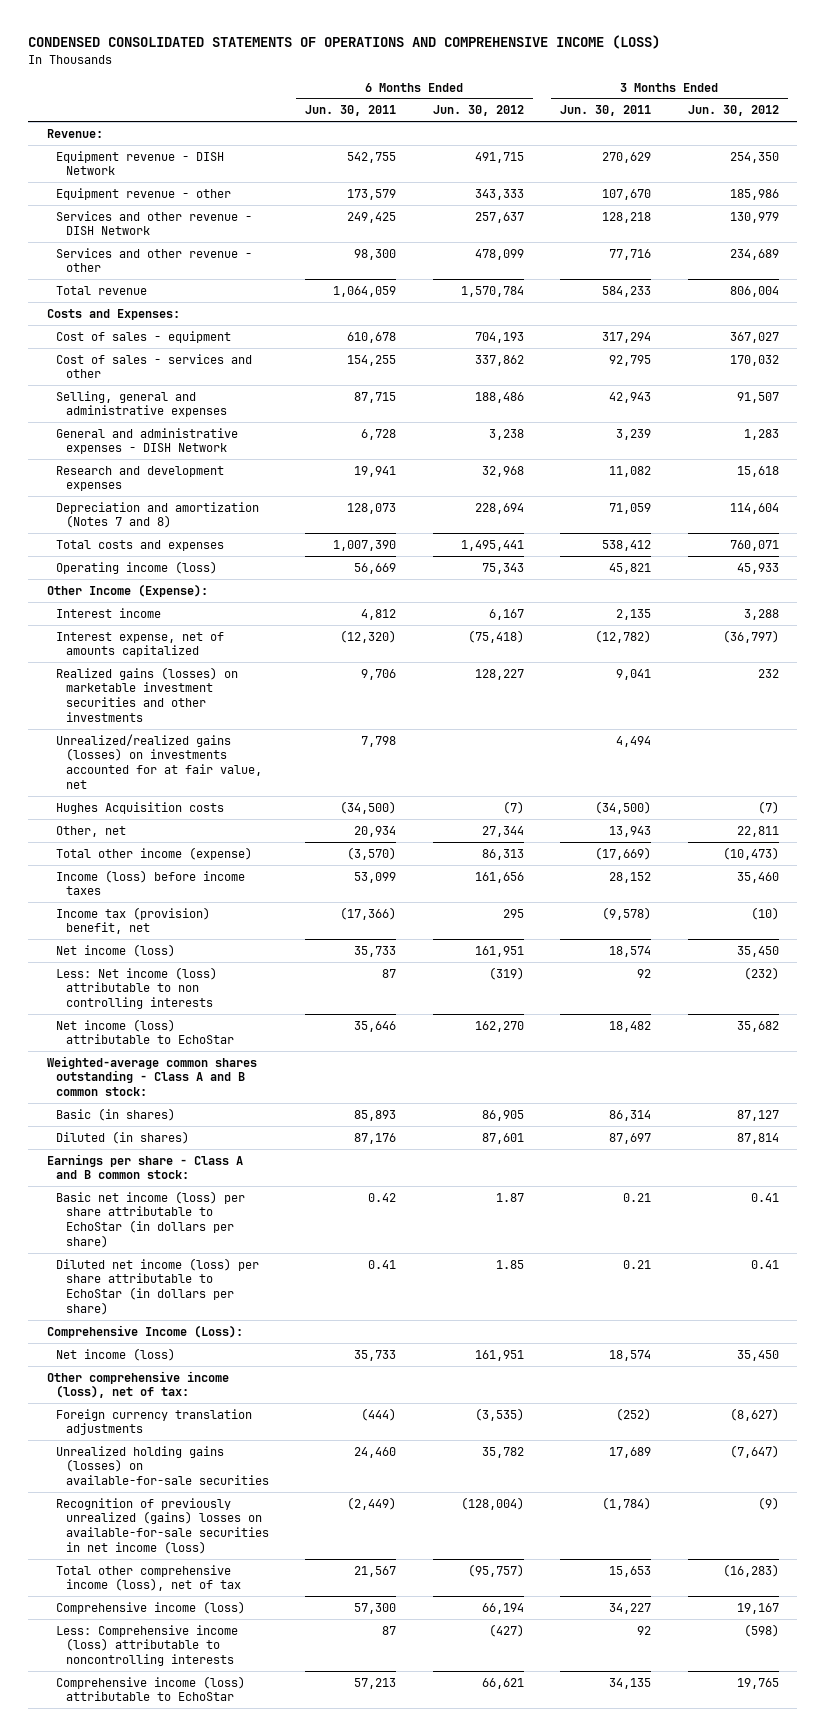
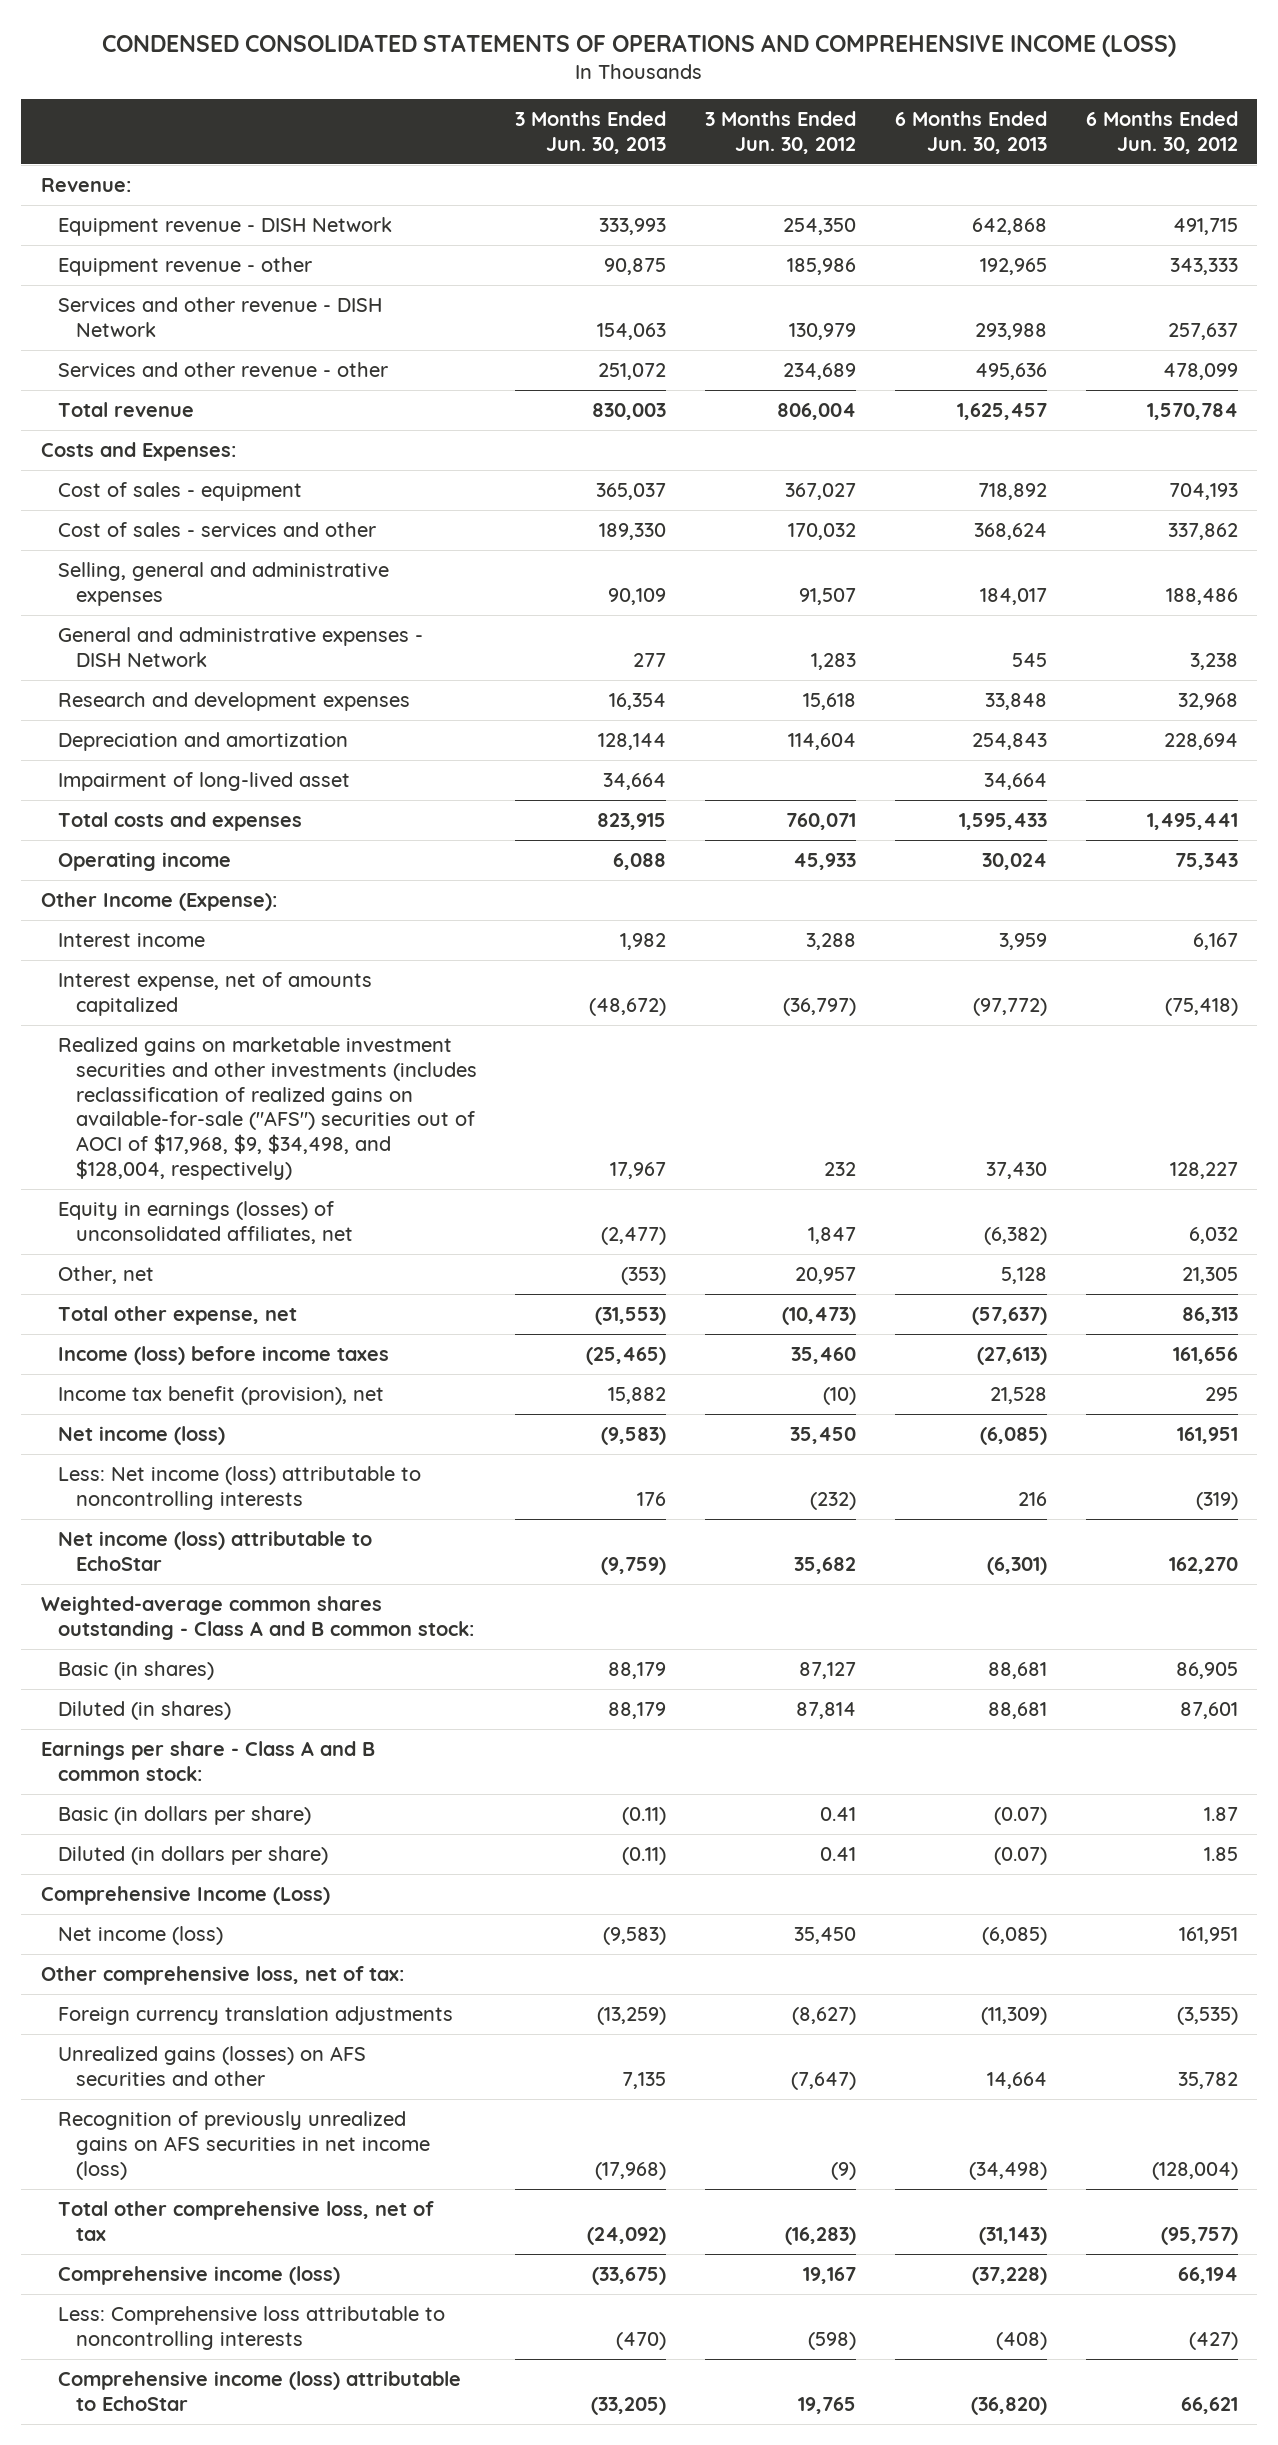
- | 6 Months Ended Jun. 30, 2011 | 6 Months Ended Jun. 30, 2012 | 3 Months Ended Jun. 30, 2011 | 3 Months Ended Jun. 30, 2012
+ | 3 Months Ended Jun. 30, 2013 | 3 Months Ended Jun. 30, 2012 | 6 Months Ended Jun. 30, 2013 | 6 Months Ended Jun. 30, 2012
- Depreciation and amortization (Notes 7 and 8) | 128,073 | 228,694 | 71,059 | 114,604
+ Depreciation and amortization | 128,144 | 114,604 | 254,843 | 228,694
+ Impairment of long-lived asset | 34,664 | | 34,664 |
- Operating income (loss) | 56,669 | 75,343 | 45,821 | 45,933
+ Operating income | 6,088 | 45,933 | 30,024 | 75,343
- Realized gains (losses) on marketable investment securities and other investments | 9,706 | 128,227 | 9,041 | 232
- Unrealized/realized gains (losses) on investments accounted for at fair value, net | 7,798 | | 4,494 |
- Hughes Acquisition costs | (34,500) | (7) | (34,500) | (7)
- Other, net | 20,934 | 27,344 | 13,943 | 22,811
- Total other income (expense) | (3,570) | 86,313 | (17,669) | (10,473)
+ Realized gains on marketable investment securities and other investments (includes reclassification of realized gains on available-for-sale ("AFS") securities out of AOCI of $17,968, $9, $34,498, and $128,004, respectively) | 17,967 | 232 | 37,430 | 128,227
+ Equity in earnings (losses) of unconsolidated affiliates, net | (2,477) | 1,847 | (6,382) | 6,032
+ Other, net | (353) | 20,957 | 5,128 | 21,305
+ Total other expense, net | (31,553) | (10,473) | (57,637) | 86,313
- Income tax (provision) benefit, net | (17,366) | 295 | (9,578) | (10)
+ Income tax benefit (provision), net | 15,882 | (10) | 21,528 | 295
- Less: Net income (loss) attributable to non controlling interests | 87 | (319) | 92 | (232)
+ Less: Net income (loss) attributable to noncontrolling interests | 176 | (232) | 216 | (319)
- Basic net income (loss) per share attributable to EchoStar (in dollars per share) | 0.42 | 1.87 | 0.21 | 0.41
- Diluted net income (loss) per share attributable to EchoStar (in dollars per share) | 0.41 | 1.85 | 0.21 | 0.41
- Comprehensive Income (Loss):
+ Basic (in dollars per share) | (0.11) | 0.41 | (0.07) | 1.87
+ Diluted (in dollars per share) | (0.11) | 0.41 | (0.07) | 1.85
+ Comprehensive Income (Loss)
- Other comprehensive income (loss), net of tax:
+ Other comprehensive loss, net of tax:
- Unrealized holding gains (losses) on available-for-sale securities | 24,460 | 35,782 | 17,689 | (7,647)
- Recognition of previously unrealized (gains) losses on available-for-sale securities in net income (loss) | (2,449) | (128,004) | (1,784) | (9)
- Total other comprehensive income (loss), net of tax | 21,567 | (95,757) | 15,653 | (16,283)
+ Unrealized gains (losses) on AFS securities and other | 7,135 | (7,647) | 14,664 | 35,782
+ Recognition of previously unrealized gains on AFS securities in net income (loss) | (17,968) | (9) | (34,498) | (128,004)
+ Total other comprehensive loss, net of tax | (24,092) | (16,283) | (31,143) | (95,757)
- Less: Comprehensive income (loss) attributable to noncontrolling interests | 87 | (427) | 92 | (598)
+ Less: Comprehensive loss attributable to noncontrolling interests | (470) | (598) | (408) | (427)

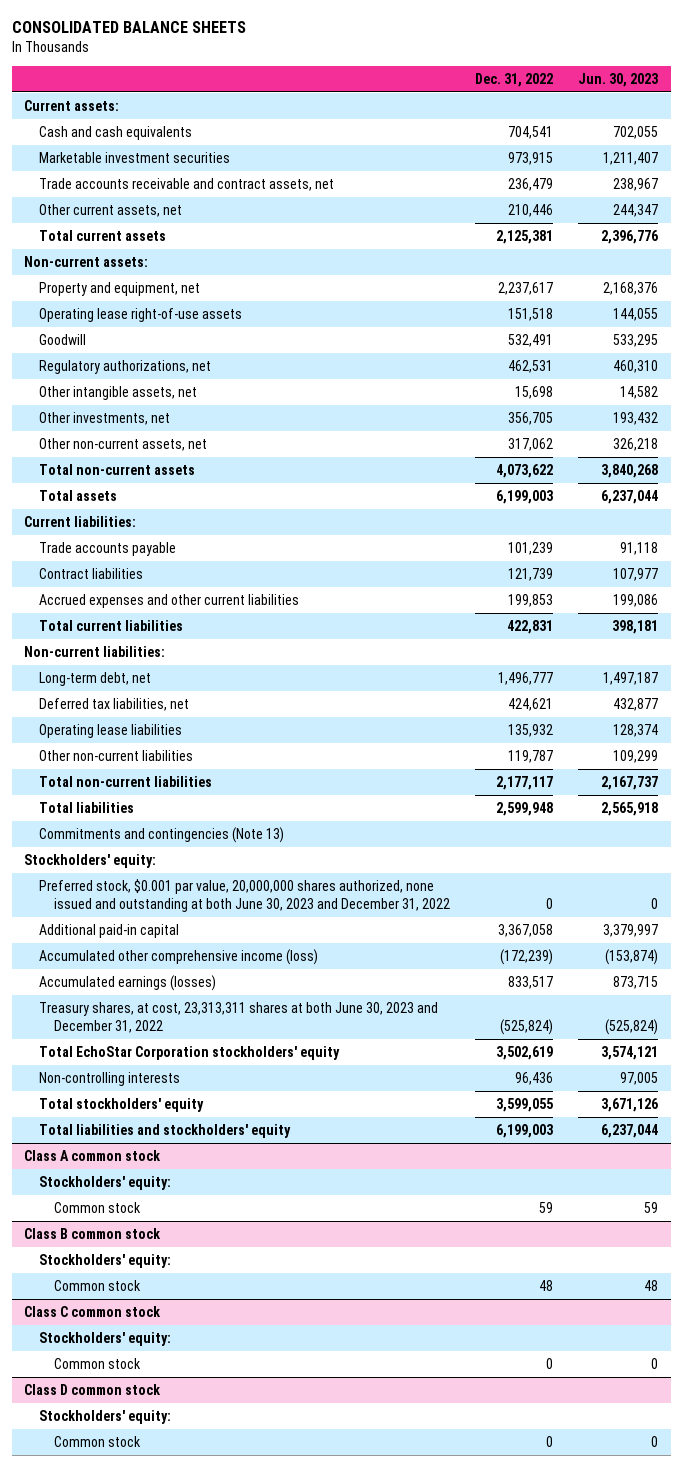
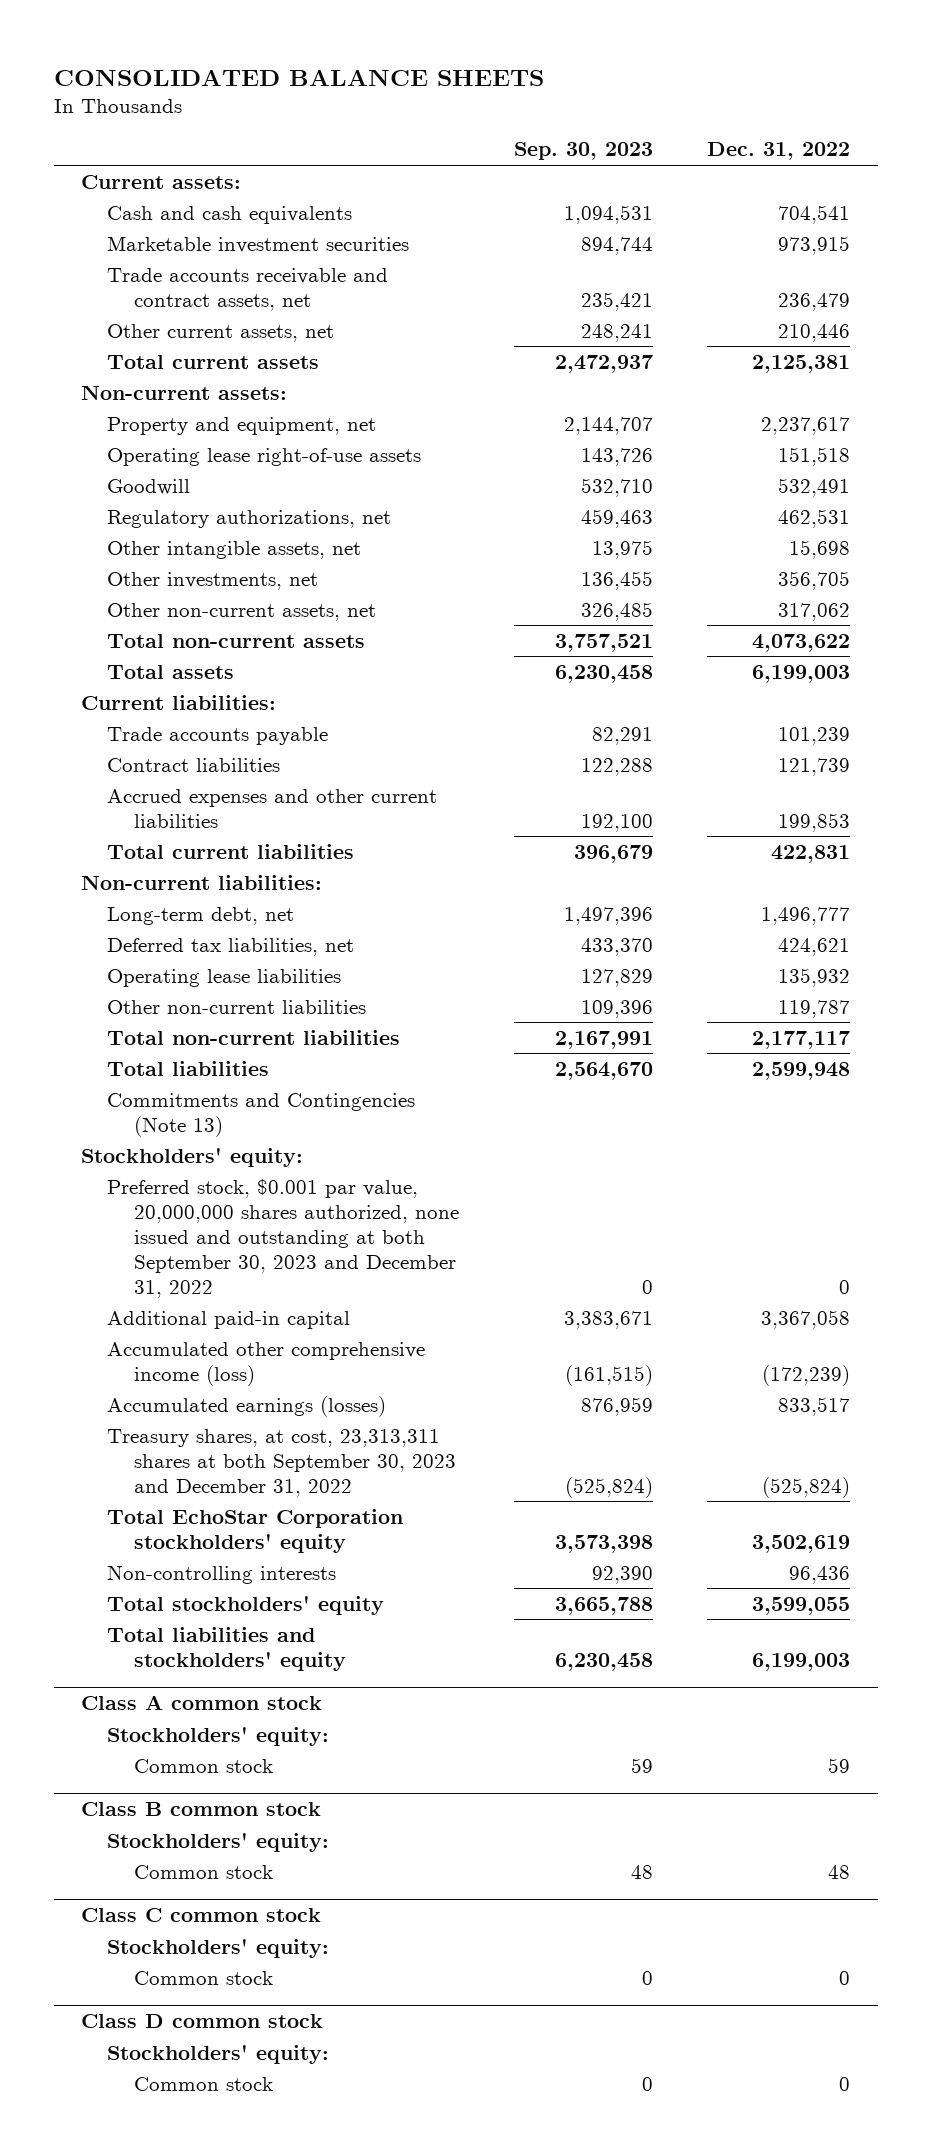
- | Dec. 31, 2022 | Jun. 30, 2023
+ | Sep. 30, 2023 | Dec. 31, 2022
- Commitments and contingencies (Note 13)
+ Commitments and Contingencies (Note 13)
- Preferred stock, $0.001 par value, 20,000,000 shares authorized, none issued and outstanding at both June 30, 2023 and December 31, 2022 | 0 | 0
+ Preferred stock, $0.001 par value, 20,000,000 shares authorized, none issued and outstanding at both September 30, 2023 and December 31, 2022 | 0 | 0
- Treasury shares, at cost, 23,313,311 shares at both June 30, 2023 and December 31, 2022 | (525,824) | (525,824)
+ Treasury shares, at cost, 23,313,311 shares at both September 30, 2023 and December 31, 2022 | (525,824) | (525,824)

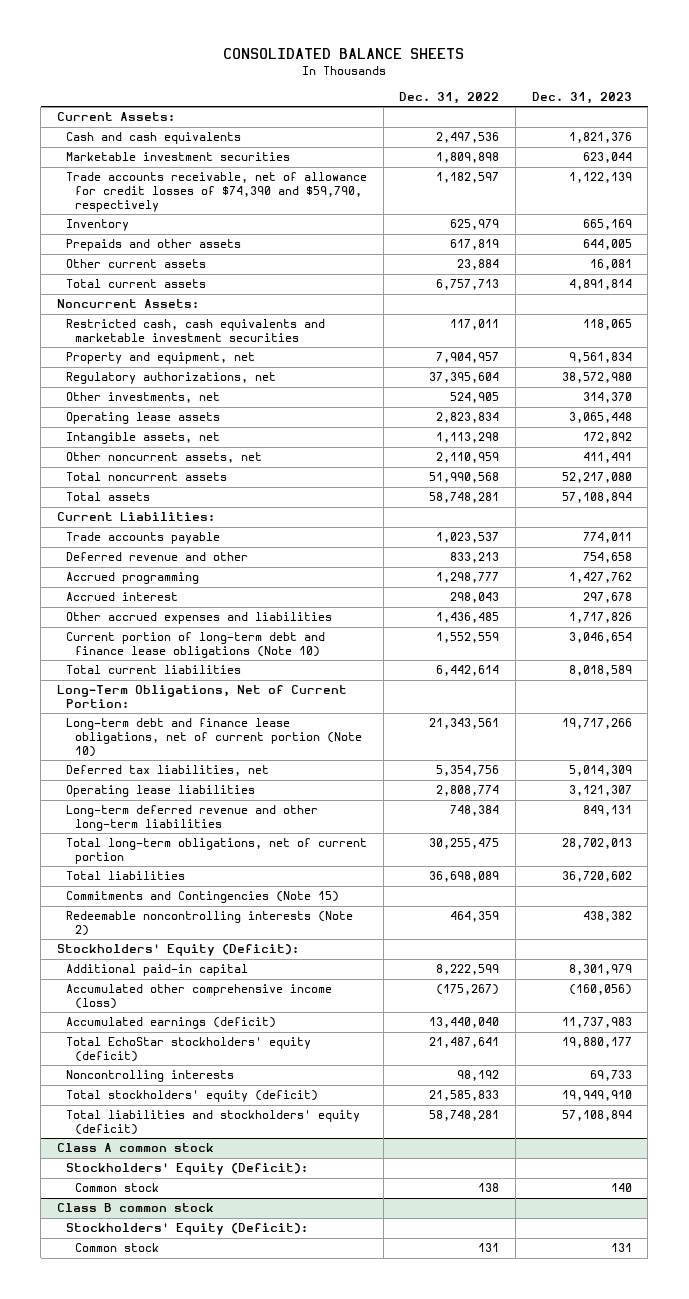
- | Sep. 30, 2023 | Dec. 31, 2022
+ | Dec. 31, 2022 | Dec. 31, 2023
- Current assets:
- Cash and cash equivalents | 1,094,531 | 704,541
- Marketable investment securities | 894,744 | 973,915
- Trade accounts receivable and contract assets, net | 235,421 | 236,479
- Other current assets, net | 248,241 | 210,446
- Total current assets | 2,472,937 | 2,125,381
- Non-current assets:
- Property and equipment, net | 2,144,707 | 2,237,617
- Operating lease right-of-use assets | 143,726 | 151,518
- Goodwill | 532,710 | 532,491
- Regulatory authorizations, net | 459,463 | 462,531
- Other intangible assets, net | 13,975 | 15,698
- Other investments, net | 136,455 | 356,705
- Other non-current assets, net | 326,485 | 317,062
- Total non-current assets | 3,757,521 | 4,073,622
- Total assets | 6,230,458 | 6,199,003
- Current liabilities:
- Trade accounts payable | 82,291 | 101,239
- Contract liabilities | 122,288 | 121,739
- Accrued expenses and other current liabilities | 192,100 | 199,853
- Total current liabilities | 396,679 | 422,831
- Non-current liabilities:
- Long-term debt, net | 1,497,396 | 1,496,777
- Deferred tax liabilities, net | 433,370 | 424,621
- Operating lease liabilities | 127,829 | 135,932
- Other non-current liabilities | 109,396 | 119,787
- Total non-current liabilities | 2,167,991 | 2,177,117
- Total liabilities | 2,564,670 | 2,599,948
- Commitments and Contingencies (Note 13)
- Stockholders' equity:
- Preferred stock, $0.001 par value, 20,000,000 shares authorized, none issued and outstanding at both September 30, 2023 and December 31, 2022 | 0 | 0
- Additional paid-in capital | 3,383,671 | 3,367,058
- Accumulated other comprehensive income (loss) | (161,515) | (172,239)
- Accumulated earnings (losses) | 876,959 | 833,517
- Treasury shares, at cost, 23,313,311 shares at both September 30, 2023 and December 31, 2022 | (525,824) | (525,824)
- Total EchoStar Corporation stockholders' equity | 3,573,398 | 3,502,619
- Non-controlling interests | 92,390 | 96,436
- Total stockholders' equity | 3,665,788 | 3,599,055
- Total liabilities and stockholders' equity | 6,230,458 | 6,199,003
+ Current Assets:
+ Cash and cash equivalents | 2,497,536 | 1,821,376
+ Marketable investment securities | 1,809,898 | 623,044
+ Trade accounts receivable, net of allowance for credit losses of $74,390 and $59,790, respectively | 1,182,597 | 1,122,139
+ Inventory | 625,979 | 665,169
+ Prepaids and other assets | 617,819 | 644,005
+ Other current assets | 23,884 | 16,081
+ Total current assets | 6,757,713 | 4,891,814
+ Noncurrent Assets:
+ Restricted cash, cash equivalents and marketable investment securities | 117,011 | 118,065
+ Property and equipment, net | 7,904,957 | 9,561,834
+ Regulatory authorizations, net | 37,395,604 | 38,572,980
+ Other investments, net | 524,905 | 314,370
+ Operating lease assets | 2,823,834 | 3,065,448
+ Intangible assets, net | 1,113,298 | 172,892
+ Other noncurrent assets, net | 2,110,959 | 411,491
+ Total noncurrent assets | 51,990,568 | 52,217,080
+ Total assets | 58,748,281 | 57,108,894
+ Current Liabilities:
+ Trade accounts payable | 1,023,537 | 774,011
+ Deferred revenue and other | 833,213 | 754,658
+ Accrued programming | 1,298,777 | 1,427,762
+ Accrued interest | 298,043 | 297,678
+ Other accrued expenses and liabilities | 1,436,485 | 1,717,826
+ Current portion of long-term debt and finance lease obligations (Note 10) | 1,552,559 | 3,046,654
+ Total current liabilities | 6,442,614 | 8,018,589
+ Long-Term Obligations, Net of Current Portion:
+ Long-term debt and finance lease obligations, net of current portion (Note 10) | 21,343,561 | 19,717,266
+ Deferred tax liabilities, net | 5,354,756 | 5,014,309
+ Operating lease liabilities | 2,808,774 | 3,121,307
+ Long-term deferred revenue and other long-term liabilities | 748,384 | 849,131
+ Total long-term obligations, net of current portion | 30,255,475 | 28,702,013
+ Total liabilities | 36,698,089 | 36,720,602
+ Commitments and Contingencies (Note 15)
+ Redeemable noncontrolling interests (Note 2) | 464,359 | 438,382
+ Stockholders' Equity (Deficit):
+ Additional paid-in capital | 8,222,599 | 8,301,979
+ Accumulated other comprehensive income (loss) | (175,267) | (160,056)
+ Accumulated earnings (deficit) | 13,440,040 | 11,737,983
+ Total EchoStar stockholders' equity (deficit) | 21,487,641 | 19,880,177
+ Noncontrolling interests | 98,192 | 69,733
+ Total stockholders' equity (deficit) | 21,585,833 | 19,949,910
+ Total liabilities and stockholders' equity (deficit) | 58,748,281 | 57,108,894
@ Class A common stock
- Stockholders' equity:
- Common stock | 59 | 59
+ Stockholders' Equity (Deficit):
+ Common stock | 138 | 140
@ Class B common stock
- Stockholders' equity:
- Common stock | 48 | 48
- Class C common stock
- Stockholders' equity:
- Common stock | 0 | 0
- Class D common stock
- Stockholders' equity:
- Common stock | 0 | 0
@ Class B common stock
+ Stockholders' Equity (Deficit):
+ Common stock | 131 | 131

